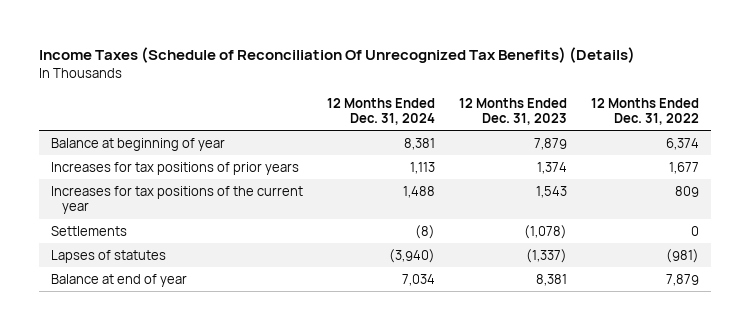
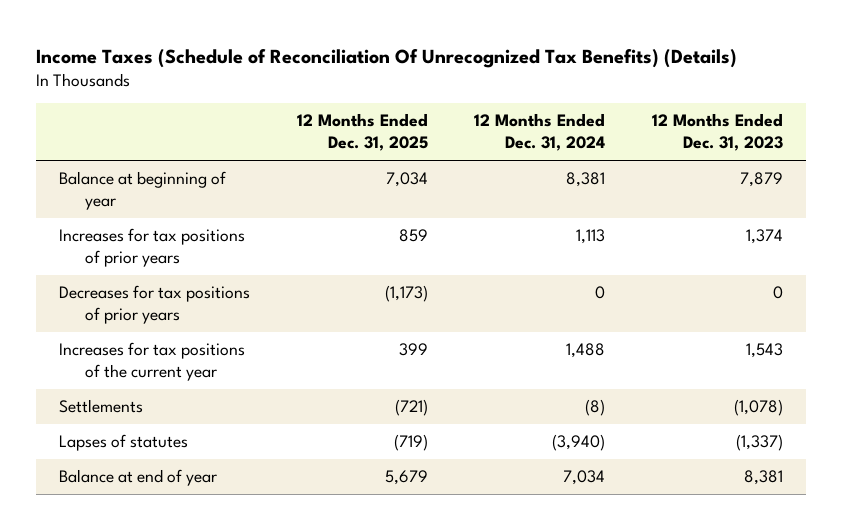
- | 12 Months Ended Dec. 31, 2024 | 12 Months Ended Dec. 31, 2023 | 12 Months Ended Dec. 31, 2022
+ | 12 Months Ended Dec. 31, 2025 | 12 Months Ended Dec. 31, 2024 | 12 Months Ended Dec. 31, 2023
+ Decreases for tax positions of prior years | (1,173) | 0 | 0

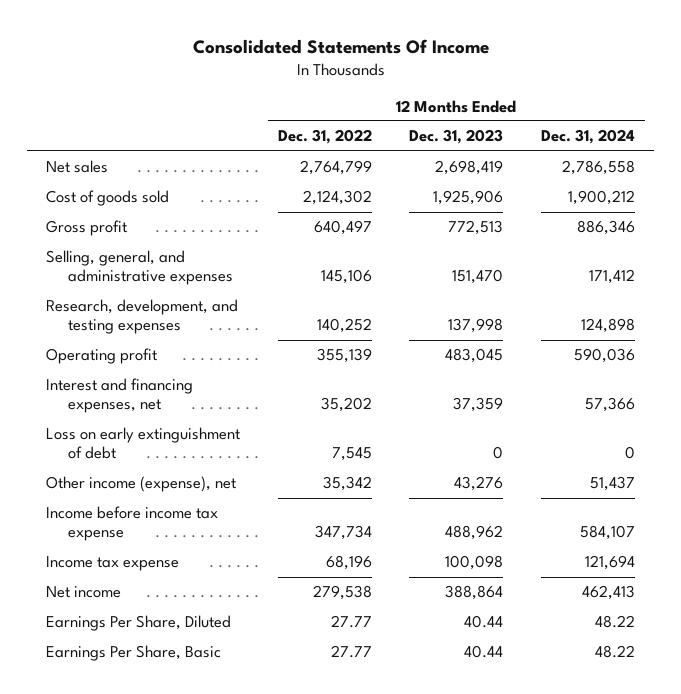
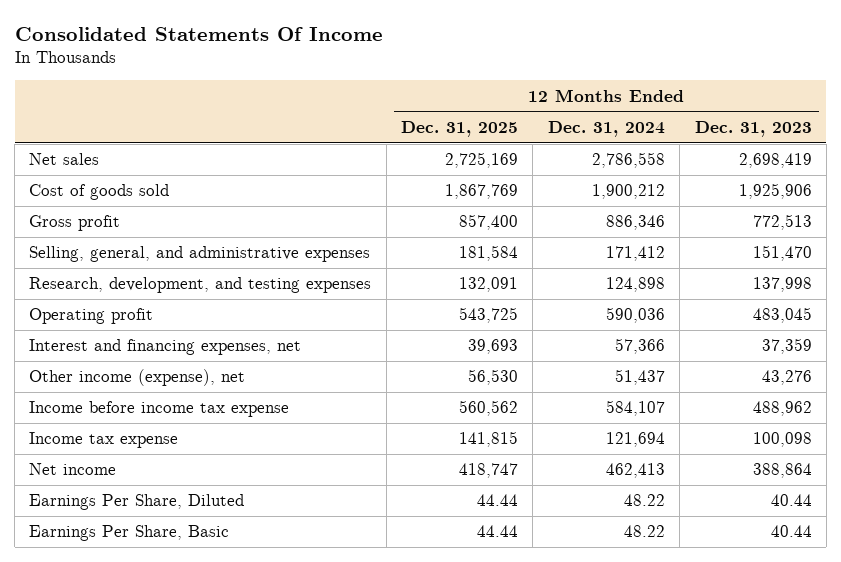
- | 12 Months Ended Dec. 31, 2022 | 12 Months Ended Dec. 31, 2023 | 12 Months Ended Dec. 31, 2024
+ | 12 Months Ended Dec. 31, 2025 | 12 Months Ended Dec. 31, 2024 | 12 Months Ended Dec. 31, 2023
- Loss on early extinguishment of debt | 7,545 | 0 | 0

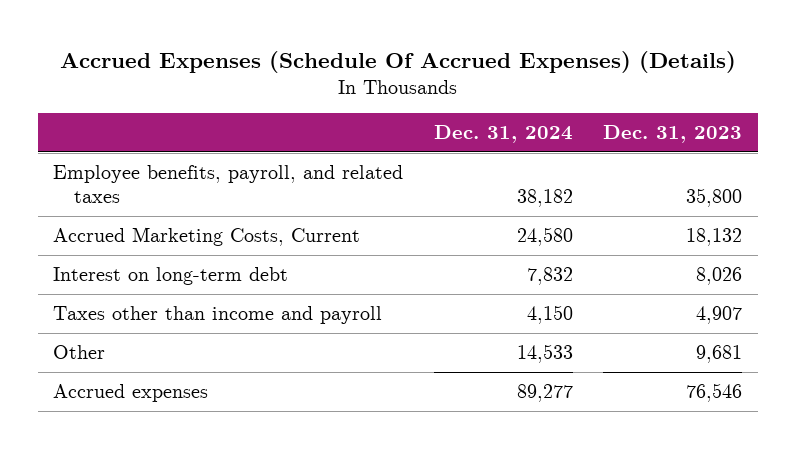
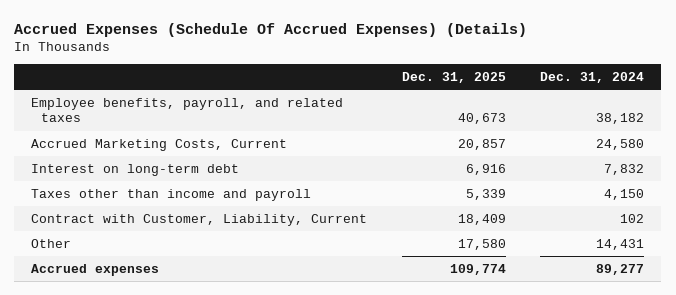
- | Dec. 31, 2024 | Dec. 31, 2023
+ | Dec. 31, 2025 | Dec. 31, 2024
- Other | 14,533 | 9,681
+ Contract with Customer, Liability, Current | 18,409 | 102
+ Other | 17,580 | 14,431

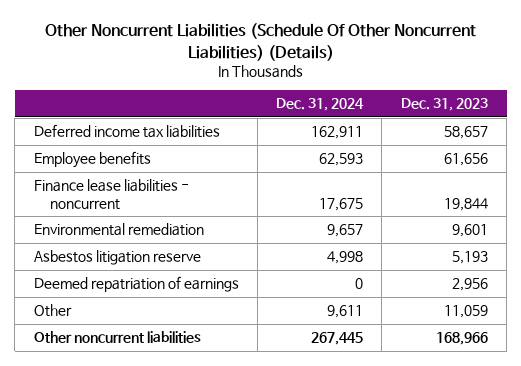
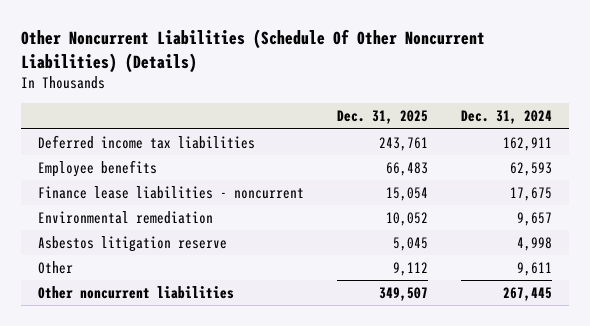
- | Dec. 31, 2024 | Dec. 31, 2023
+ | Dec. 31, 2025 | Dec. 31, 2024
- Deemed repatriation of earnings | 0 | 2,956

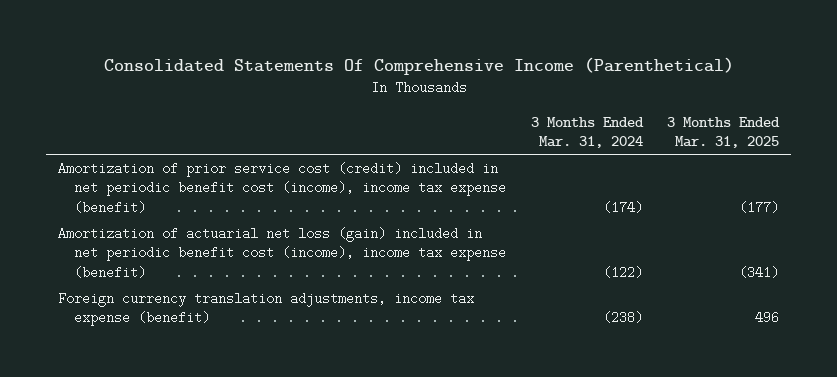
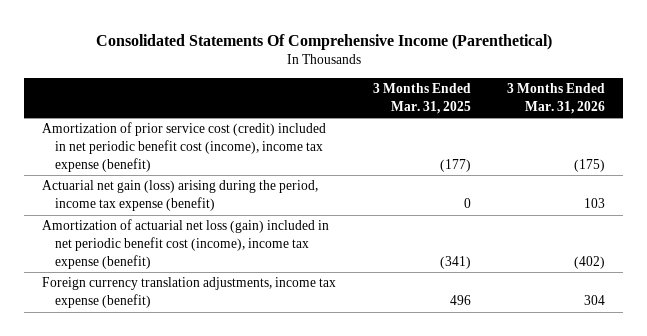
- | 3 Months Ended Mar. 31, 2024 | 3 Months Ended Mar. 31, 2025
+ | 3 Months Ended Mar. 31, 2025 | 3 Months Ended Mar. 31, 2026
+ Actuarial net gain (loss) arising during the period, income tax expense (benefit) | 0 | 103

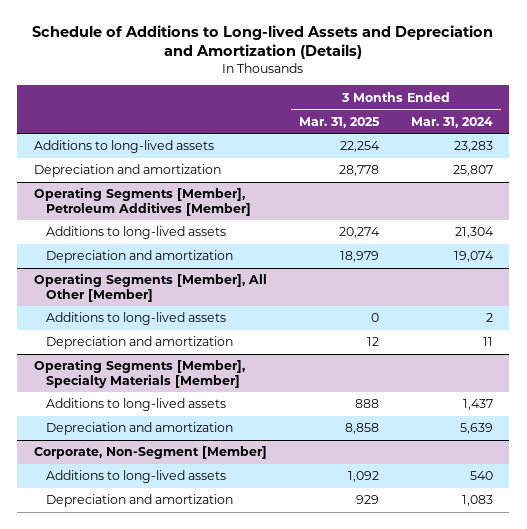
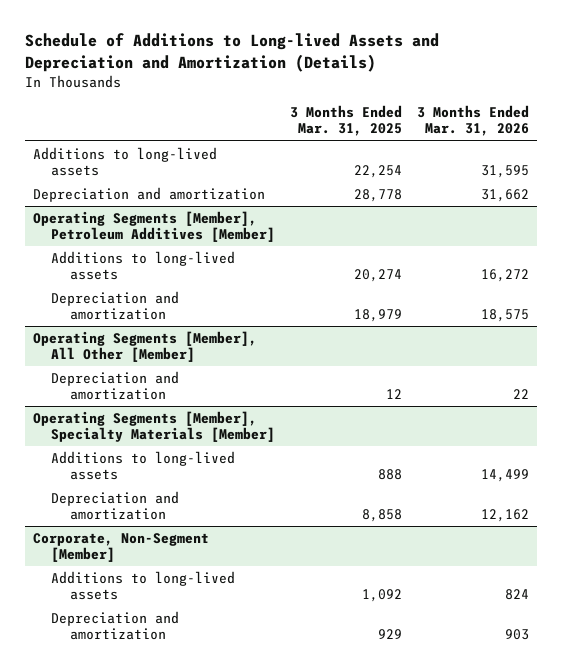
- | 3 Months Ended Mar. 31, 2025 | 3 Months Ended Mar. 31, 2024
+ | 3 Months Ended Mar. 31, 2025 | 3 Months Ended Mar. 31, 2026
@ Operating Segments [Member], All Other [Member]
- Additions to long-lived assets | 0 | 2

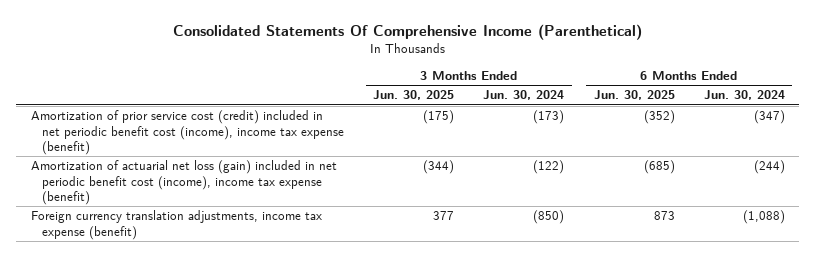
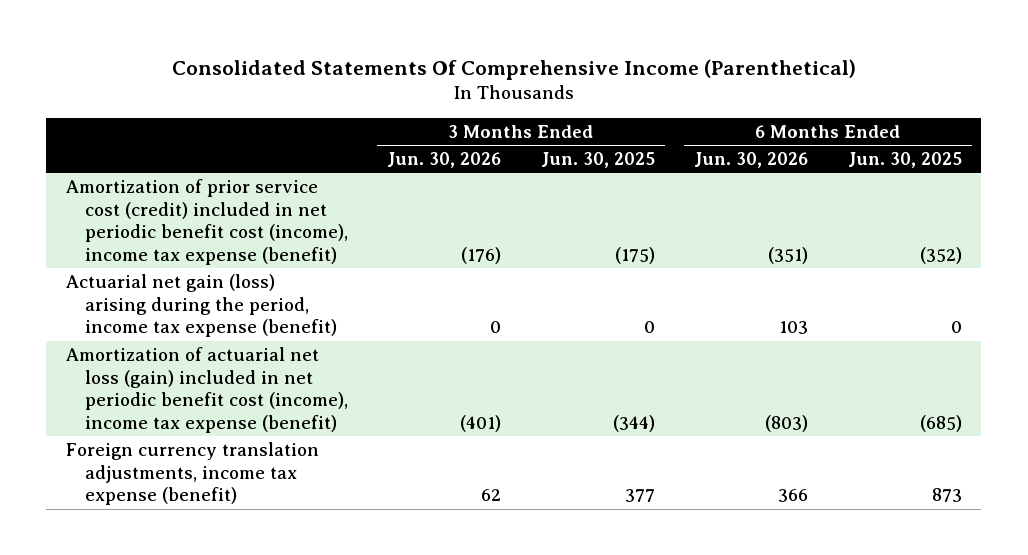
- | 3 Months Ended Jun. 30, 2025 | 3 Months Ended Jun. 30, 2024 | 6 Months Ended Jun. 30, 2025 | 6 Months Ended Jun. 30, 2024
+ | 3 Months Ended Jun. 30, 2026 | 3 Months Ended Jun. 30, 2025 | 6 Months Ended Jun. 30, 2026 | 6 Months Ended Jun. 30, 2025
+ Actuarial net gain (loss) arising during the period, income tax expense (benefit) | 0 | 0 | 103 | 0

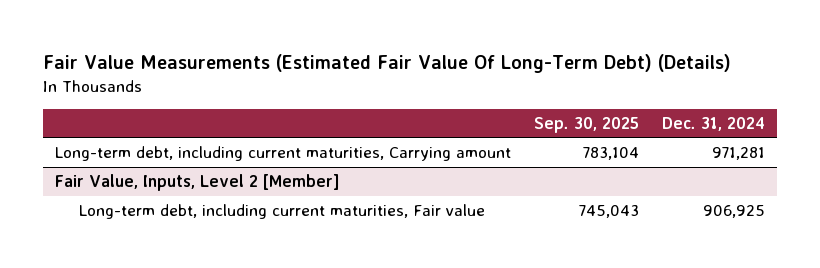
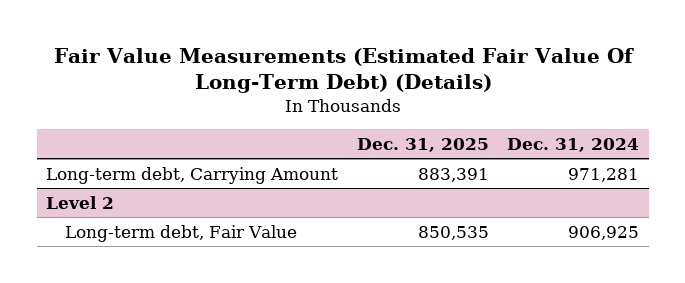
- | Sep. 30, 2025 | Dec. 31, 2024
+ | Dec. 31, 2025 | Dec. 31, 2024
- Long-term debt, including current maturities, Carrying amount | 783,104 | 971,281
- Fair Value, Inputs, Level 2 [Member]
- Long-term debt, including current maturities, Fair value | 745,043 | 906,925
+ Long-term debt, Carrying Amount | 883,391 | 971,281
+ Level 2
+ Long-term debt, Fair Value | 850,535 | 906,925

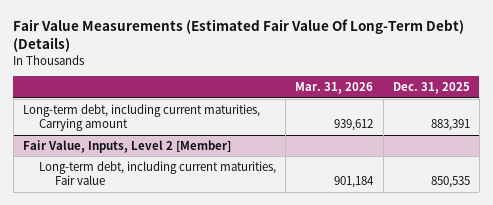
- | Dec. 31, 2025 | Dec. 31, 2024
+ | Mar. 31, 2026 | Dec. 31, 2025
- Long-term debt, Carrying Amount | 883,391 | 971,281
- Level 2
- Long-term debt, Fair Value | 850,535 | 906,925
+ Long-term debt, including current maturities, Carrying amount | 939,612 | 883,391
+ Fair Value, Inputs, Level 2 [Member]
+ Long-term debt, including current maturities, Fair value | 901,184 | 850,535

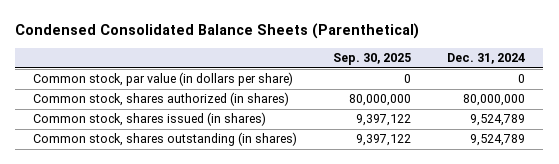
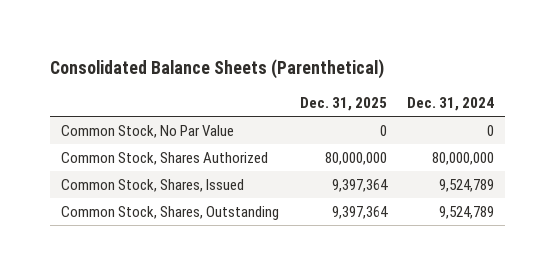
- Condensed Consolidated Balance Sheets (Parenthetical)
+ Consolidated Balance Sheets (Parenthetical)
- | Sep. 30, 2025 | Dec. 31, 2024
+ | Dec. 31, 2025 | Dec. 31, 2024
- Common stock, par value (in dollars per share) | 0 | 0
- Common stock, shares authorized (in shares) | 80,000,000 | 80,000,000
- Common stock, shares issued (in shares) | 9,397,122 | 9,524,789
- Common stock, shares outstanding (in shares) | 9,397,122 | 9,524,789
+ Common Stock, No Par Value | 0 | 0
+ Common Stock, Shares Authorized | 80,000,000 | 80,000,000
+ Common Stock, Shares, Issued | 9,397,364 | 9,524,789
+ Common Stock, Shares, Outstanding | 9,397,364 | 9,524,789

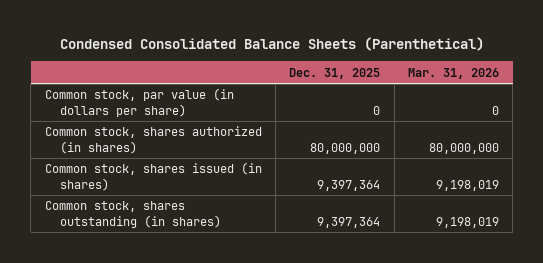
- Consolidated Balance Sheets (Parenthetical)
+ Condensed Consolidated Balance Sheets (Parenthetical)
- | Dec. 31, 2025 | Dec. 31, 2024
+ | Dec. 31, 2025 | Mar. 31, 2026
- Common Stock, No Par Value | 0 | 0
- Common Stock, Shares Authorized | 80,000,000 | 80,000,000
- Common Stock, Shares, Issued | 9,397,364 | 9,524,789
- Common Stock, Shares, Outstanding | 9,397,364 | 9,524,789
+ Common stock, par value (in dollars per share) | 0 | 0
+ Common stock, shares authorized (in shares) | 80,000,000 | 80,000,000
+ Common stock, shares issued (in shares) | 9,397,364 | 9,198,019
+ Common stock, shares outstanding (in shares) | 9,397,364 | 9,198,019

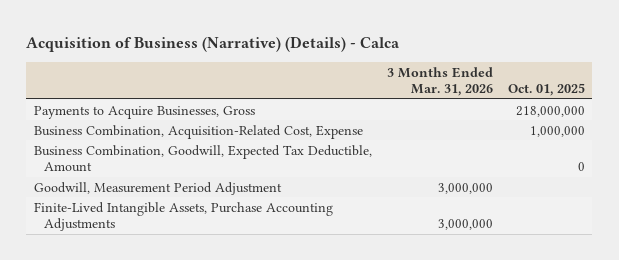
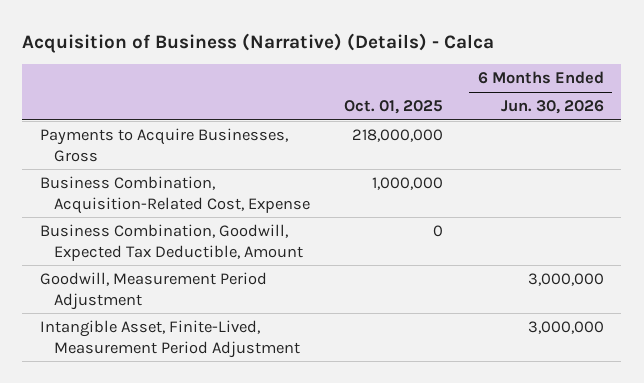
- | 3 Months Ended Mar. 31, 2026 | Oct. 01, 2025
+ | Oct. 01, 2025 | 6 Months Ended Jun. 30, 2026
- Finite-Lived Intangible Assets, Purchase Accounting Adjustments | 3,000,000 |
+ Intangible Asset, Finite-Lived, Measurement Period Adjustment | | 3,000,000

